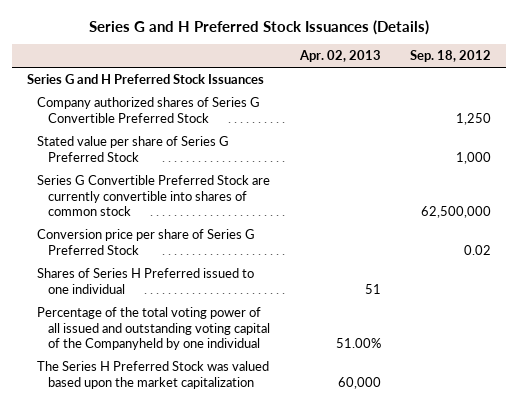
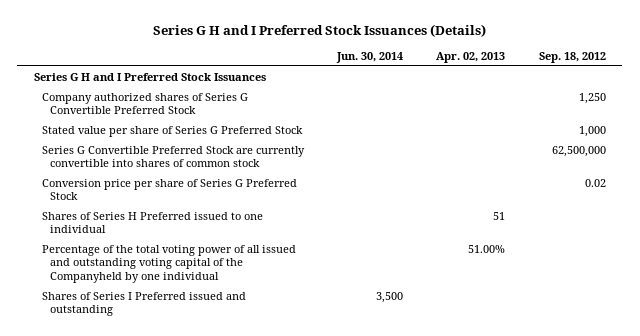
- Series G and H Preferred Stock Issuances (Details)
+ Series G H and I Preferred Stock Issuances (Details)
- | Apr. 02, 2013 | Sep. 18, 2012
+ | Jun. 30, 2014 | Apr. 02, 2013 | Sep. 18, 2012
- Series G and H Preferred Stock Issuances
+ Series G H and I Preferred Stock Issuances
- The Series H Preferred Stock was valued based upon the market capitalization | 60,000 |
+ Shares of Series I Preferred issued and outstanding | 3,500 | |

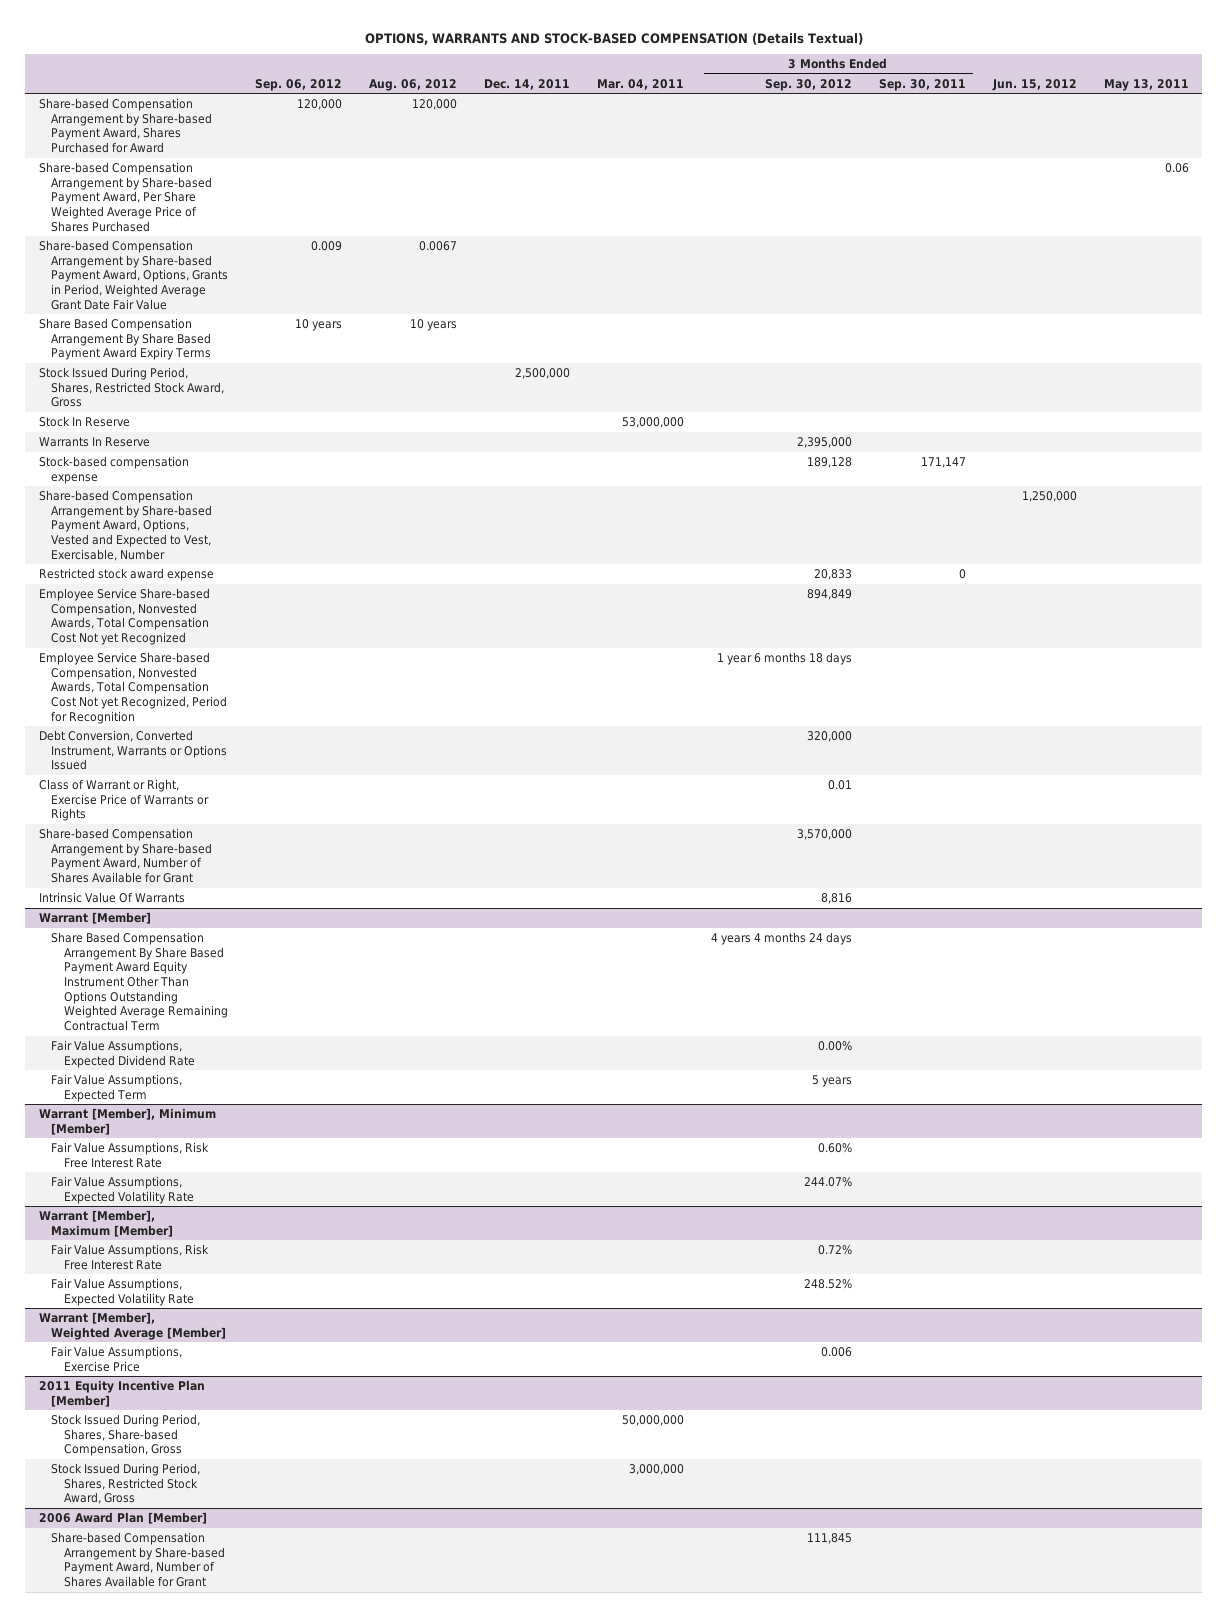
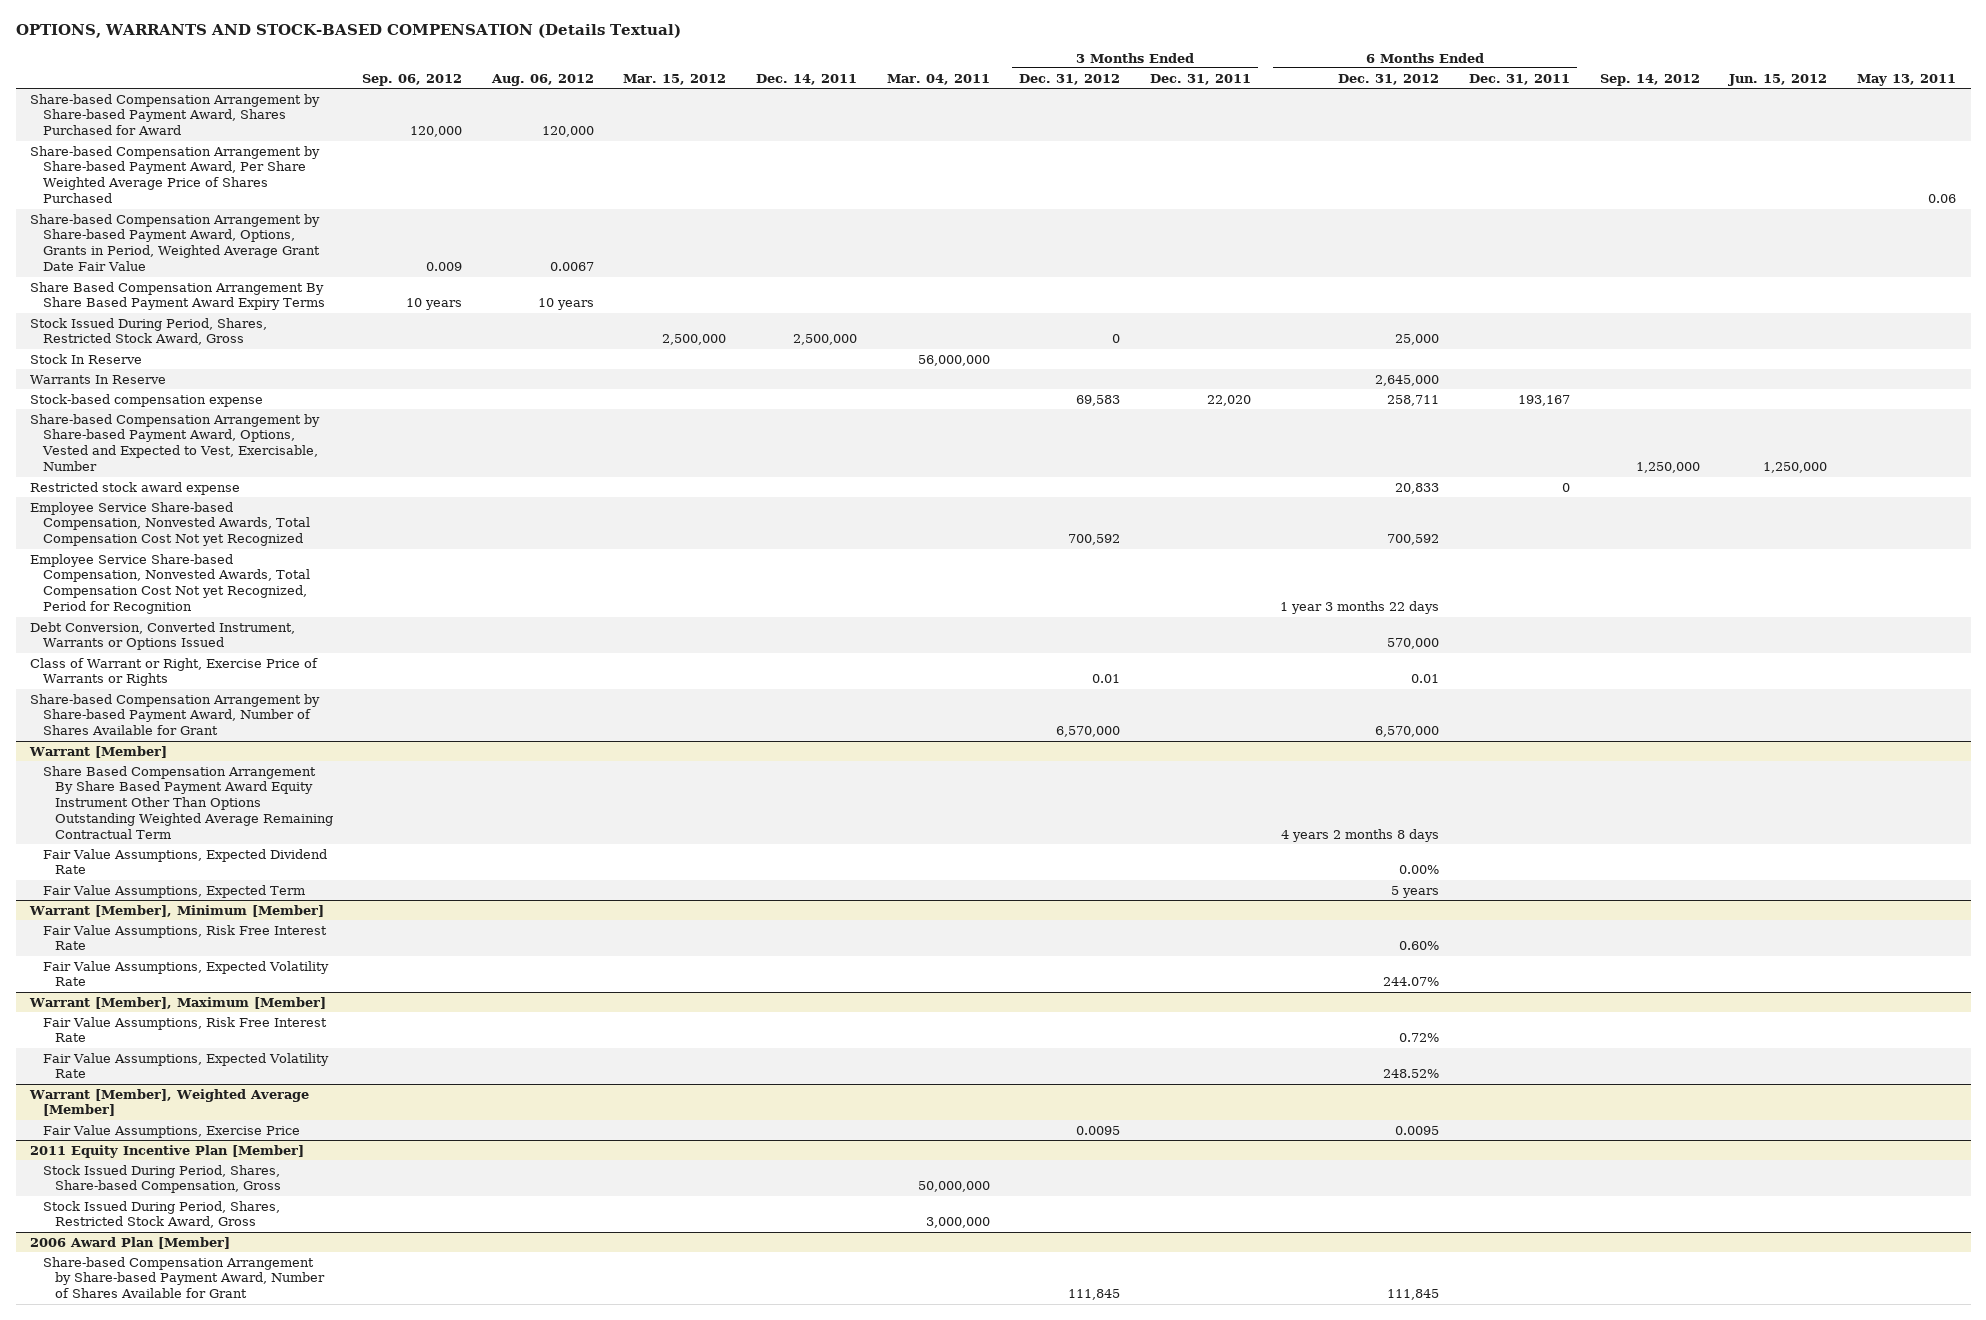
- | Sep. 06, 2012 | Aug. 06, 2012 | Dec. 14, 2011 | Mar. 04, 2011 | 3 Months Ended Sep. 30, 2012 | 3 Months Ended Sep. 30, 2011 | Jun. 15, 2012 | May 13, 2011
+ | Sep. 06, 2012 | Aug. 06, 2012 | Mar. 15, 2012 | Dec. 14, 2011 | Mar. 04, 2011 | 3 Months Ended Dec. 31, 2012 | 3 Months Ended Dec. 31, 2011 | 6 Months Ended Dec. 31, 2012 | 6 Months Ended Dec. 31, 2011 | Sep. 14, 2012 | Jun. 15, 2012 | May 13, 2011
- Stock In Reserve | | | | 53,000,000 | | | |
+ Stock In Reserve | | | | | 56,000,000 | | | | | | |
- Intrinsic Value Of Warrants | | | | | 8,816 | | |

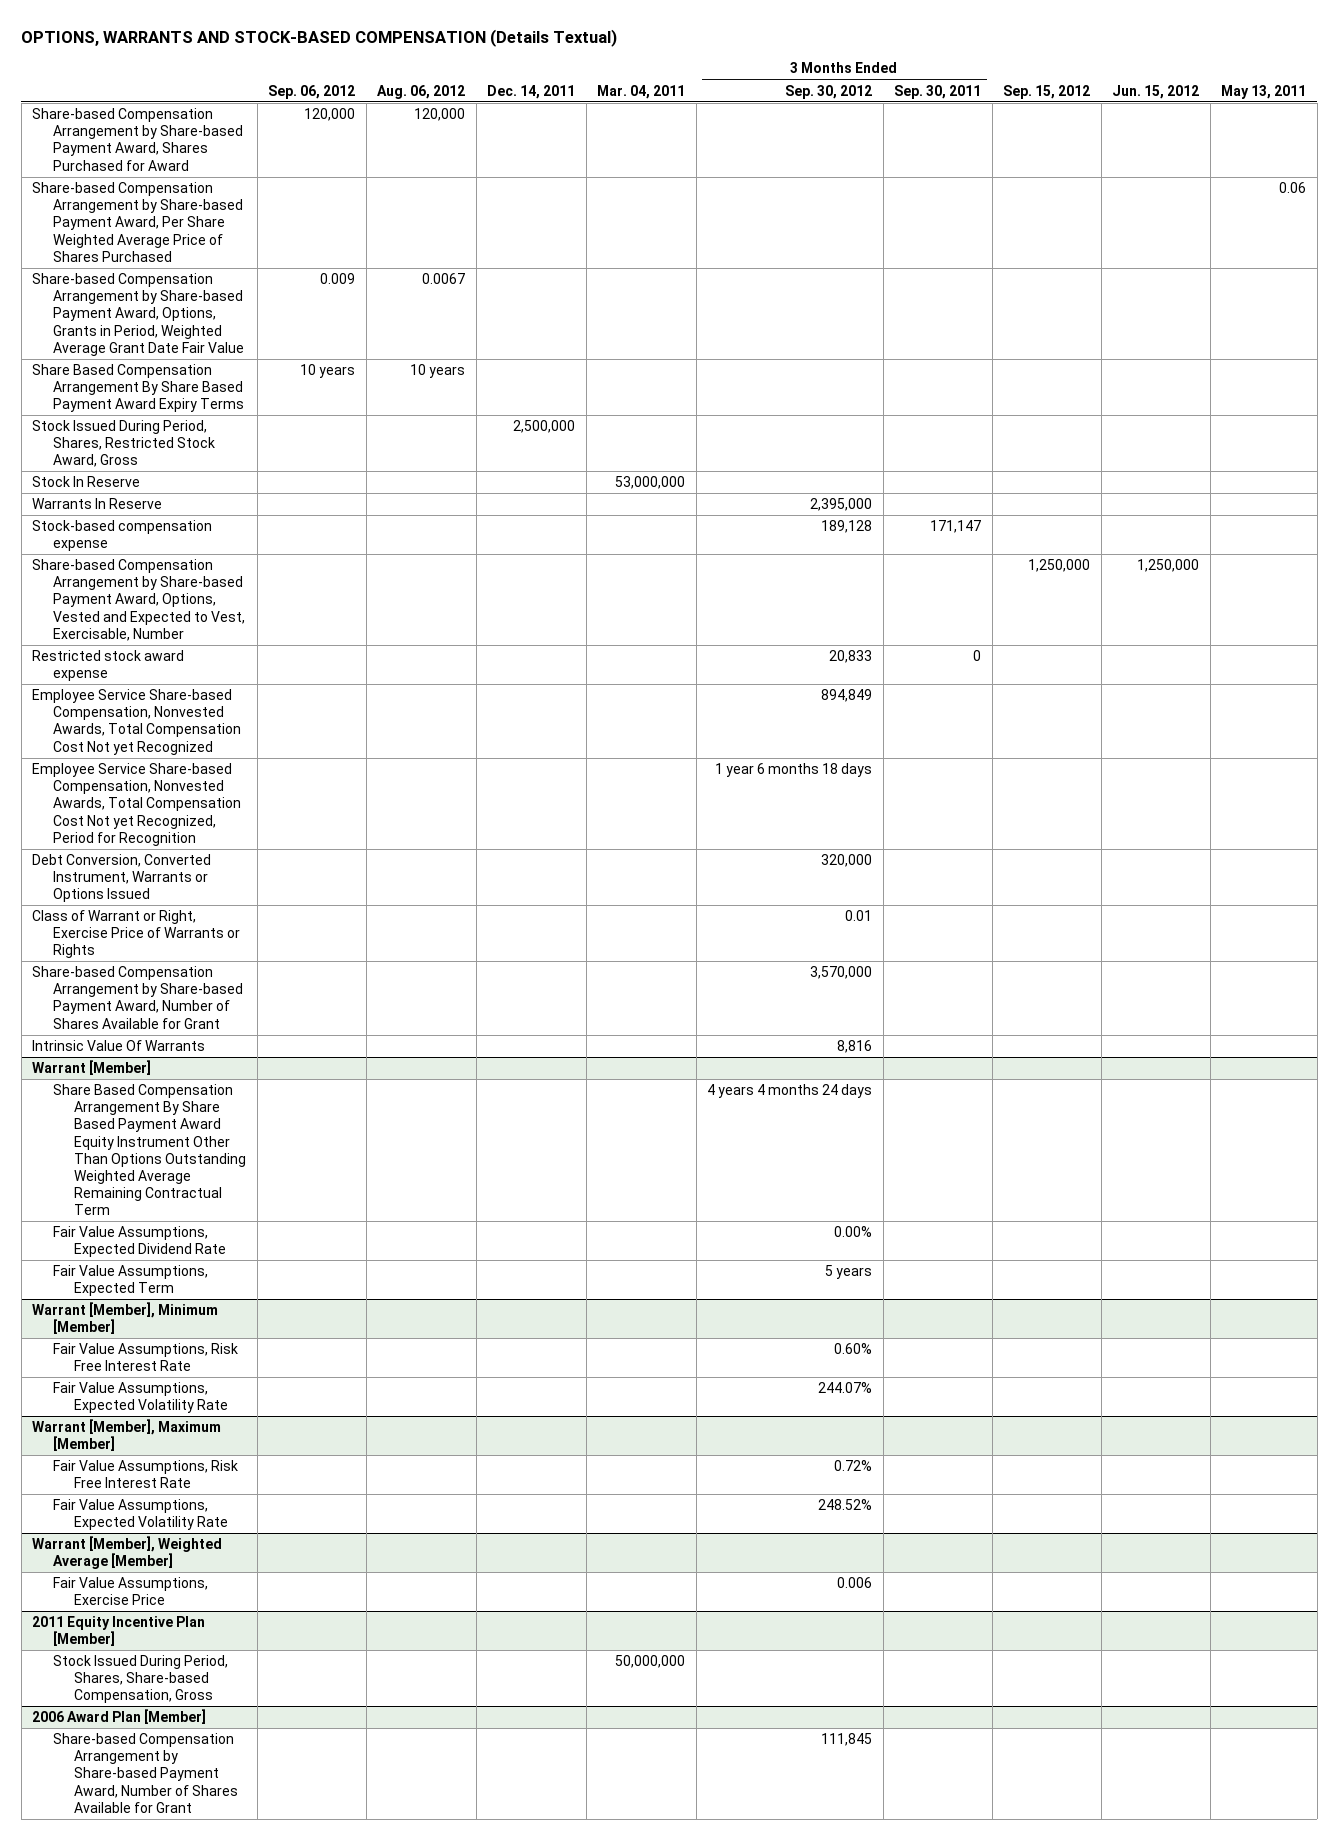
- | Sep. 06, 2012 | Aug. 06, 2012 | Mar. 15, 2012 | Dec. 14, 2011 | Mar. 04, 2011 | 3 Months Ended Dec. 31, 2012 | 3 Months Ended Dec. 31, 2011 | 6 Months Ended Dec. 31, 2012 | 6 Months Ended Dec. 31, 2011 | Sep. 14, 2012 | Jun. 15, 2012 | May 13, 2011
+ | Sep. 06, 2012 | Aug. 06, 2012 | Dec. 14, 2011 | Mar. 04, 2011 | 3 Months Ended Sep. 30, 2012 | 3 Months Ended Sep. 30, 2011 | Sep. 15, 2012 | Jun. 15, 2012 | May 13, 2011
- Stock In Reserve | | | | | 56,000,000 | | | | | | |
+ Stock In Reserve | | | | 53,000,000 | | | | |
+ Intrinsic Value Of Warrants | | | | | 8,816 | | | |
@ 2011 Equity Incentive Plan [Member]
- Stock Issued During Period, Shares, Restricted Stock Award, Gross | | | | | 3,000,000 | | | | | | |

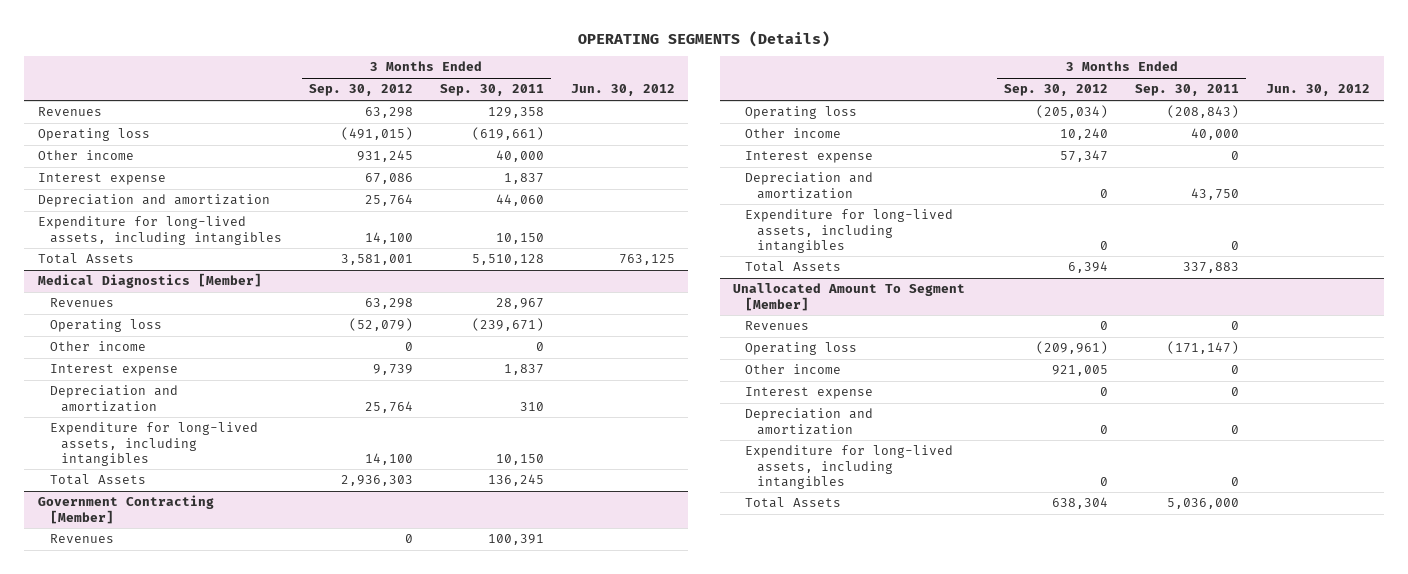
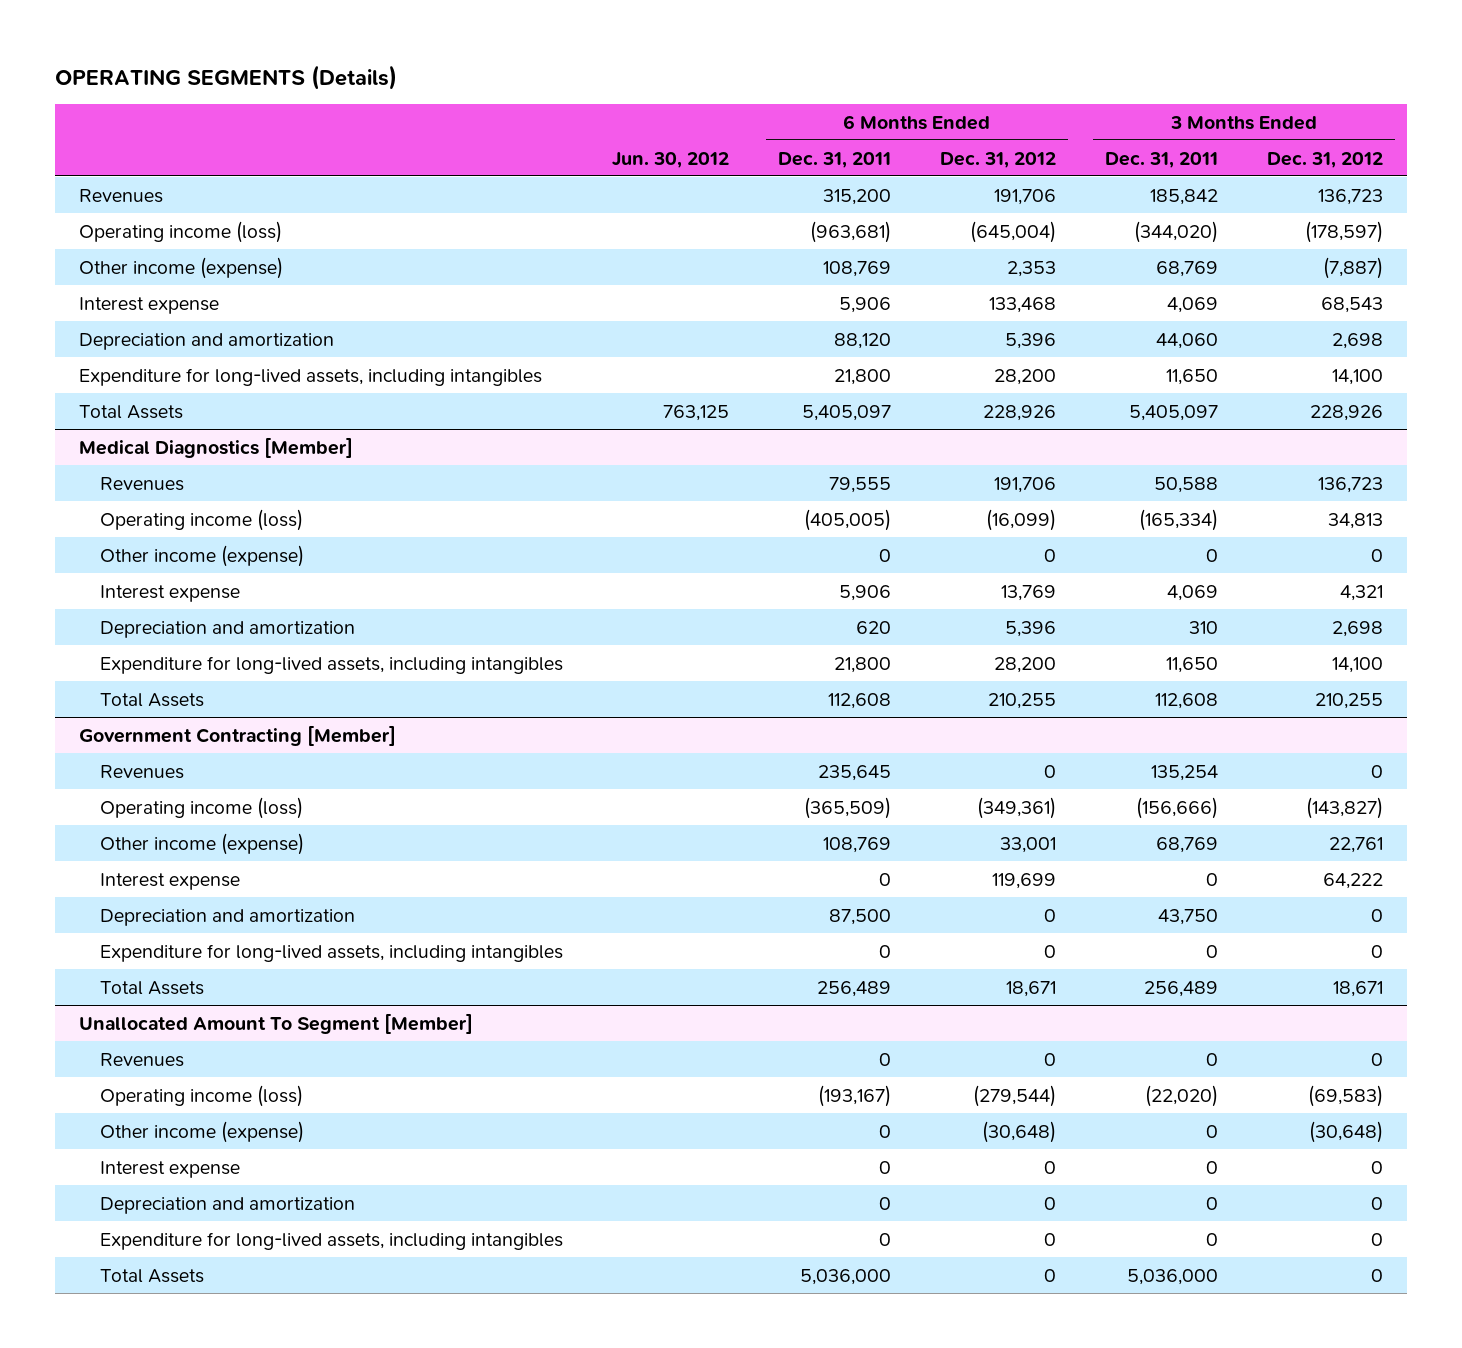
- | 3 Months Ended Sep. 30, 2012 | 3 Months Ended Sep. 30, 2011 | Jun. 30, 2012
+ | Jun. 30, 2012 | 6 Months Ended Dec. 31, 2011 | 6 Months Ended Dec. 31, 2012 | 3 Months Ended Dec. 31, 2011 | 3 Months Ended Dec. 31, 2012
- Operating loss | (491,015) | (619,661) |
- Other income | 931,245 | 40,000 |
+ Operating income (loss) | | (963,681) | (645,004) | (344,020) | (178,597)
+ Other income (expense) | | 108,769 | 2,353 | 68,769 | (7,887)
@ Medical Diagnostics [Member]
- Operating loss | (52,079) | (239,671) |
- Other income | 0 | 0 |
+ Operating income (loss) | | (405,005) | (16,099) | (165,334) | 34,813
+ Other income (expense) | | 0 | 0 | 0 | 0
@ Government Contracting [Member]
- Operating loss | (205,034) | (208,843) |
- Other income | 10,240 | 40,000 |
+ Operating income (loss) | | (365,509) | (349,361) | (156,666) | (143,827)
+ Other income (expense) | | 108,769 | 33,001 | 68,769 | 22,761
@ Unallocated Amount To Segment [Member]
- Operating loss | (209,961) | (171,147) |
- Other income | 921,005 | 0 |
+ Operating income (loss) | | (193,167) | (279,544) | (22,020) | (69,583)
+ Other income (expense) | | 0 | (30,648) | 0 | (30,648)

